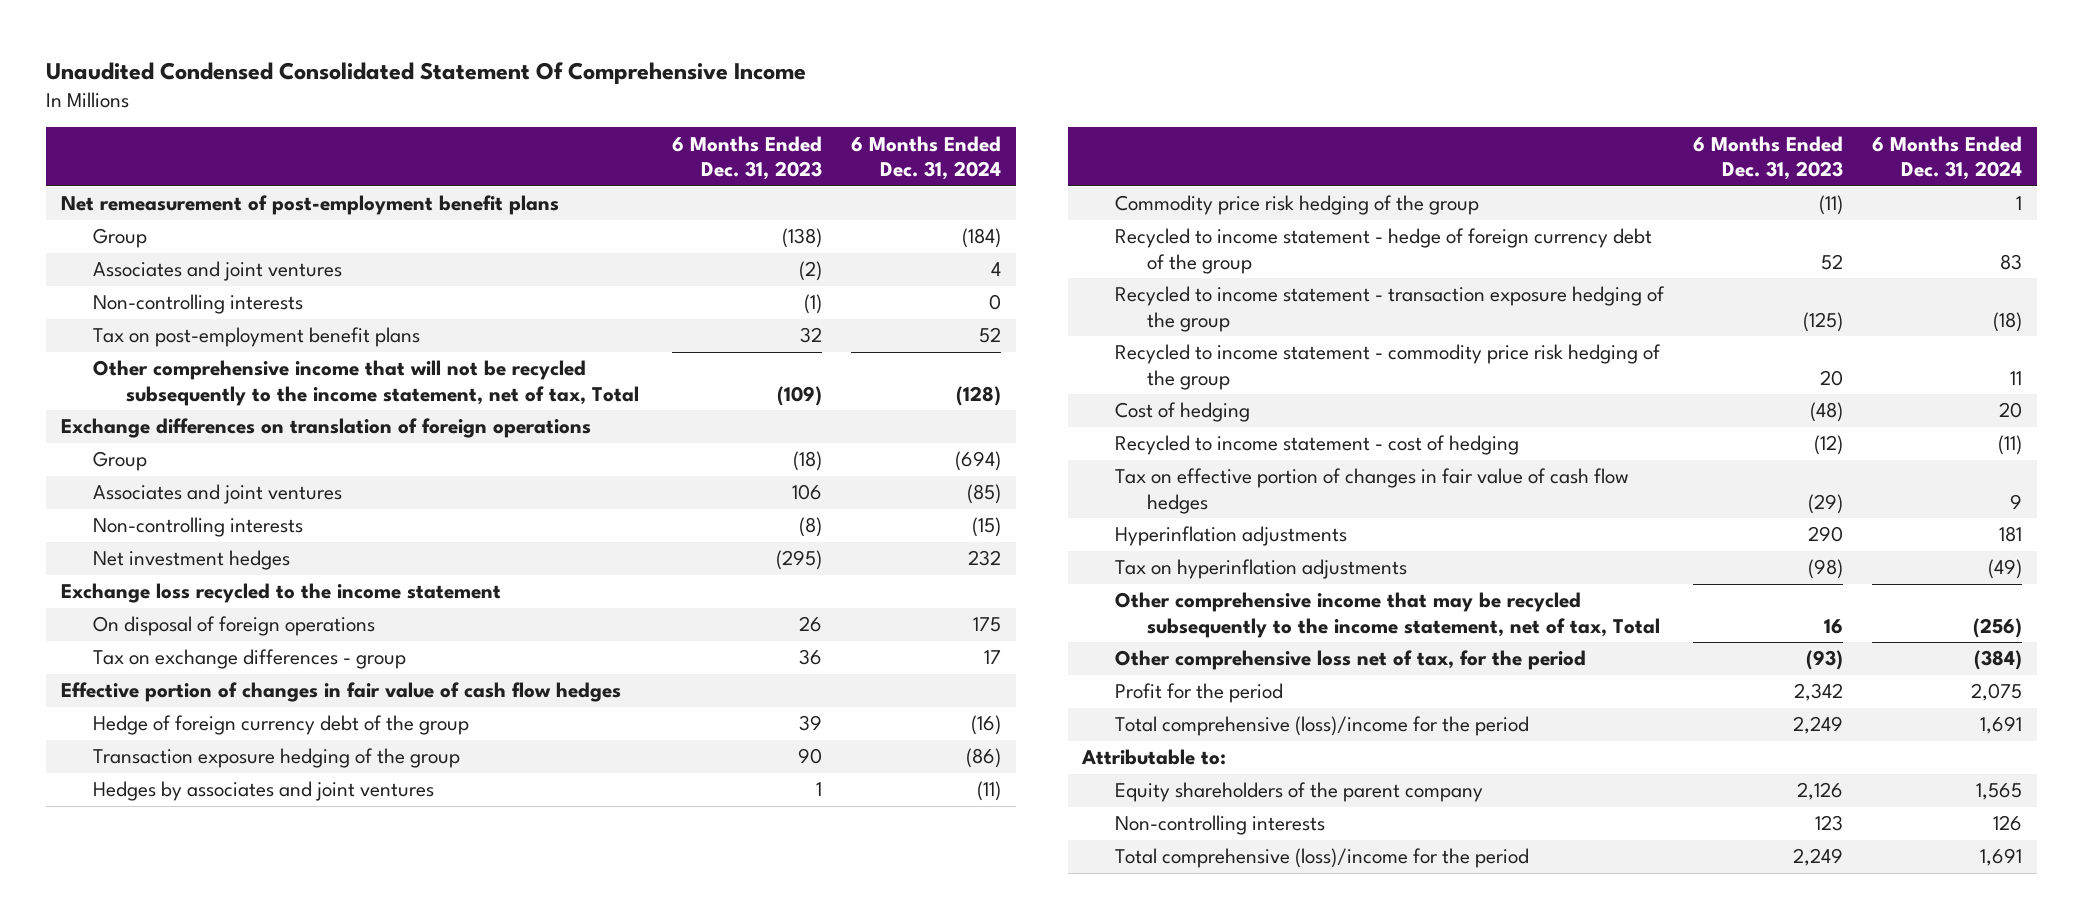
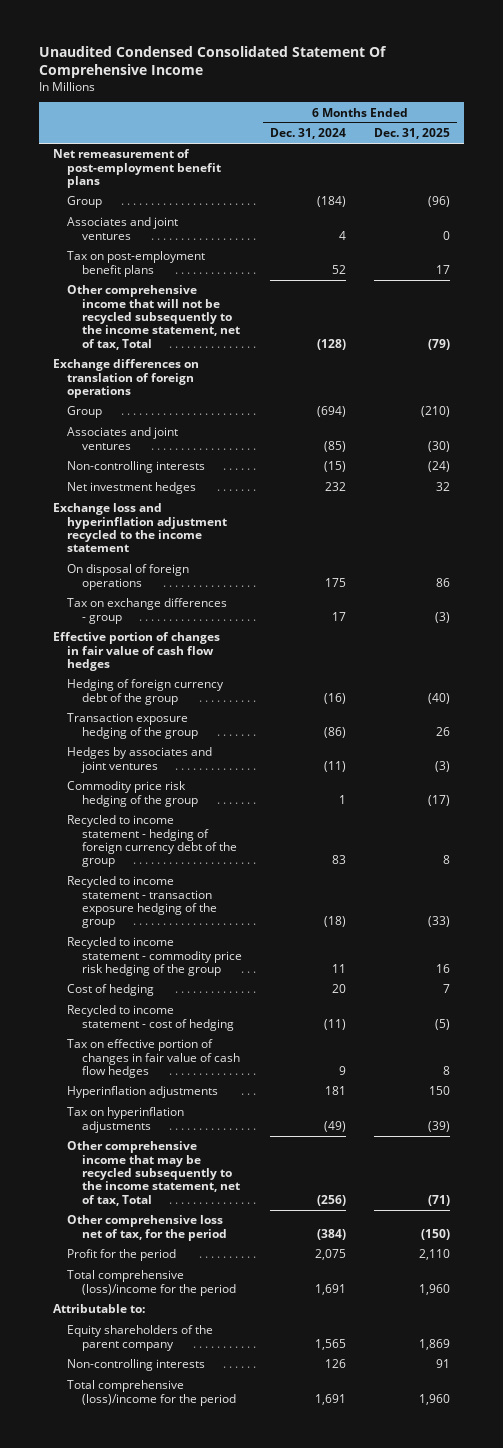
- | 6 Months Ended Dec. 31, 2023 | 6 Months Ended Dec. 31, 2024
+ | 6 Months Ended Dec. 31, 2024 | 6 Months Ended Dec. 31, 2025
- Non-controlling interests | (1) | 0
- Exchange loss recycled to the income statement
+ Exchange loss and hyperinflation adjustment recycled to the income statement
- Hedge of foreign currency debt of the group | 39 | (16)
+ Hedging of foreign currency debt of the group | (16) | (40)
- Recycled to income statement - hedge of foreign currency debt of the group | 52 | 83
+ Recycled to income statement - hedging of foreign currency debt of the group | 83 | 8

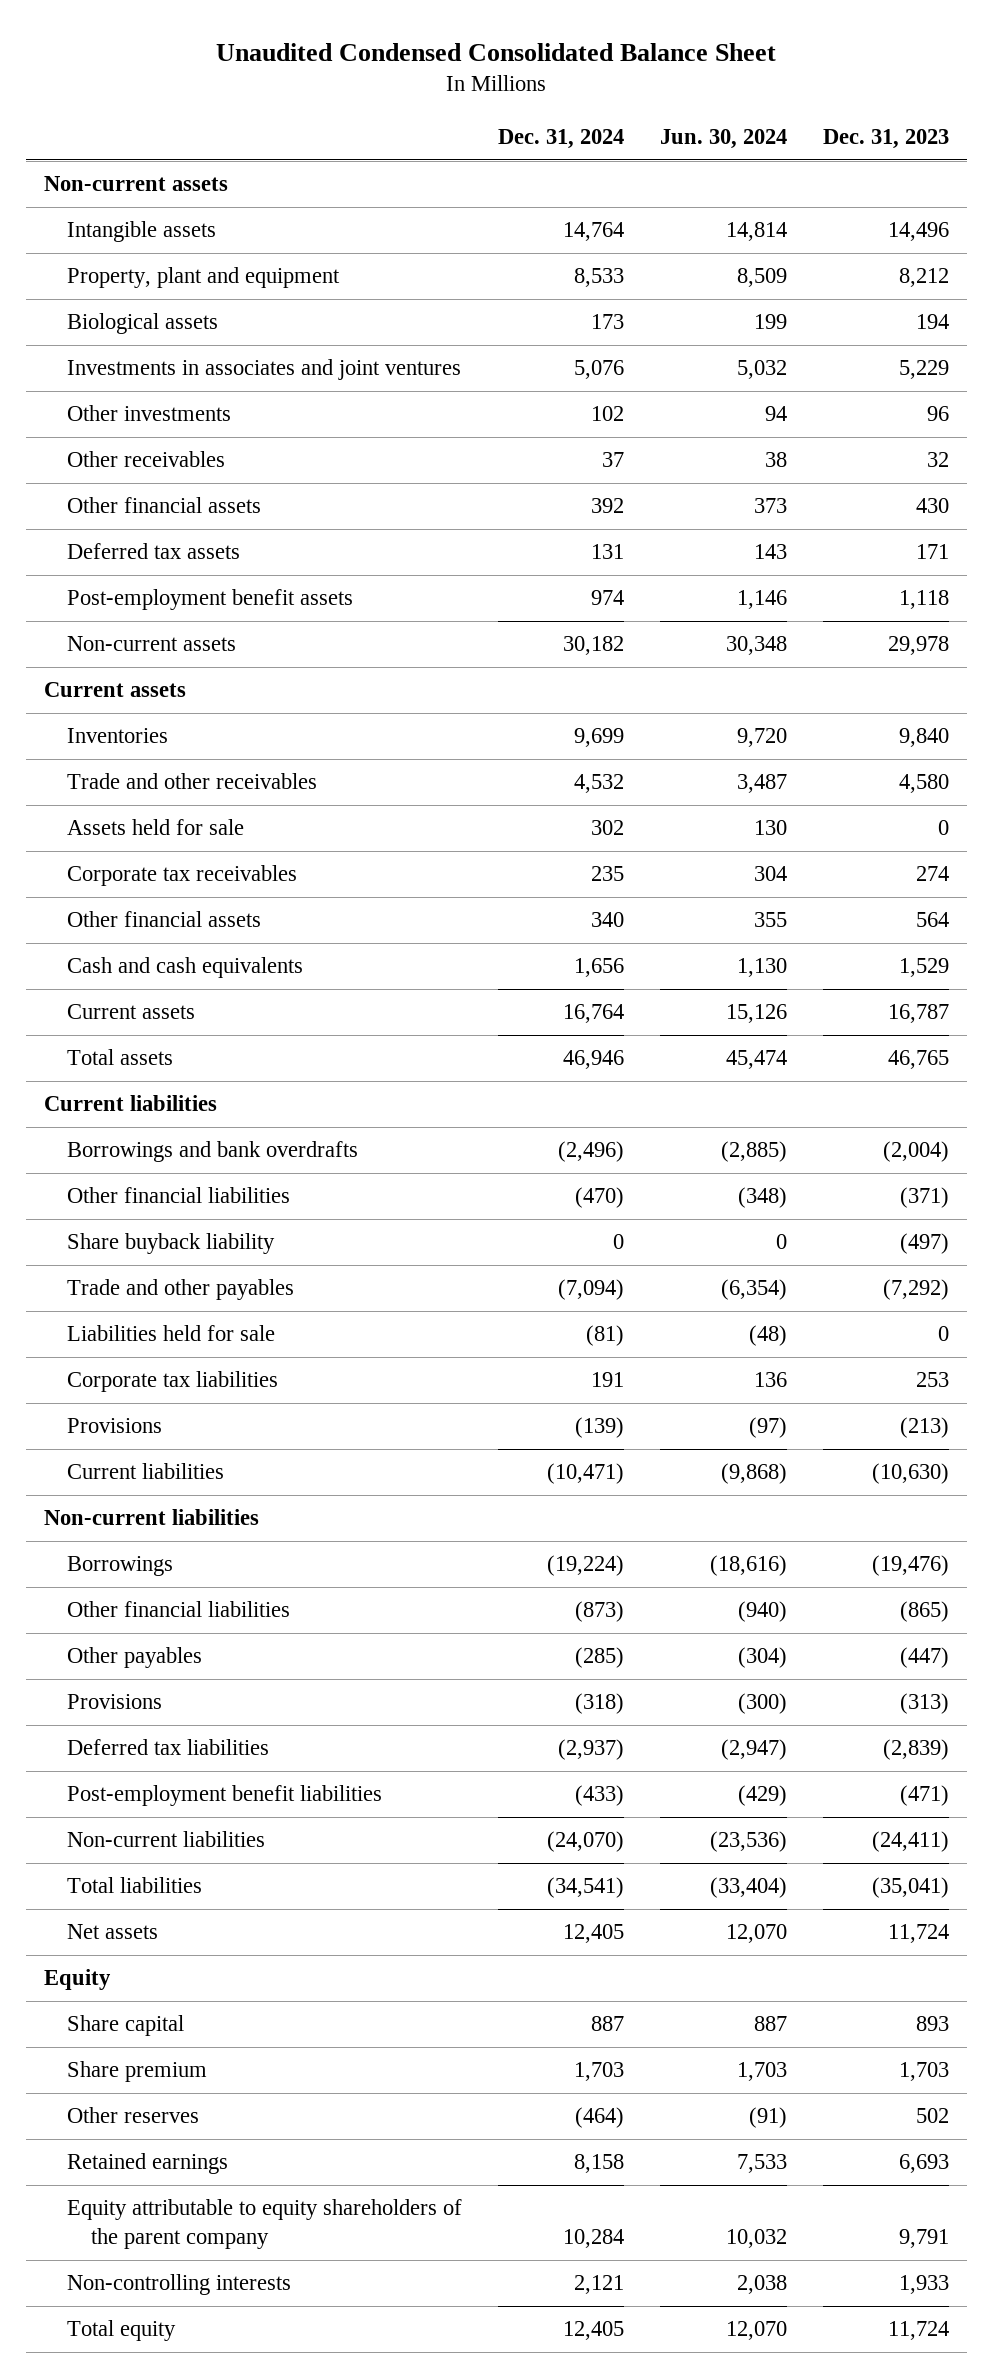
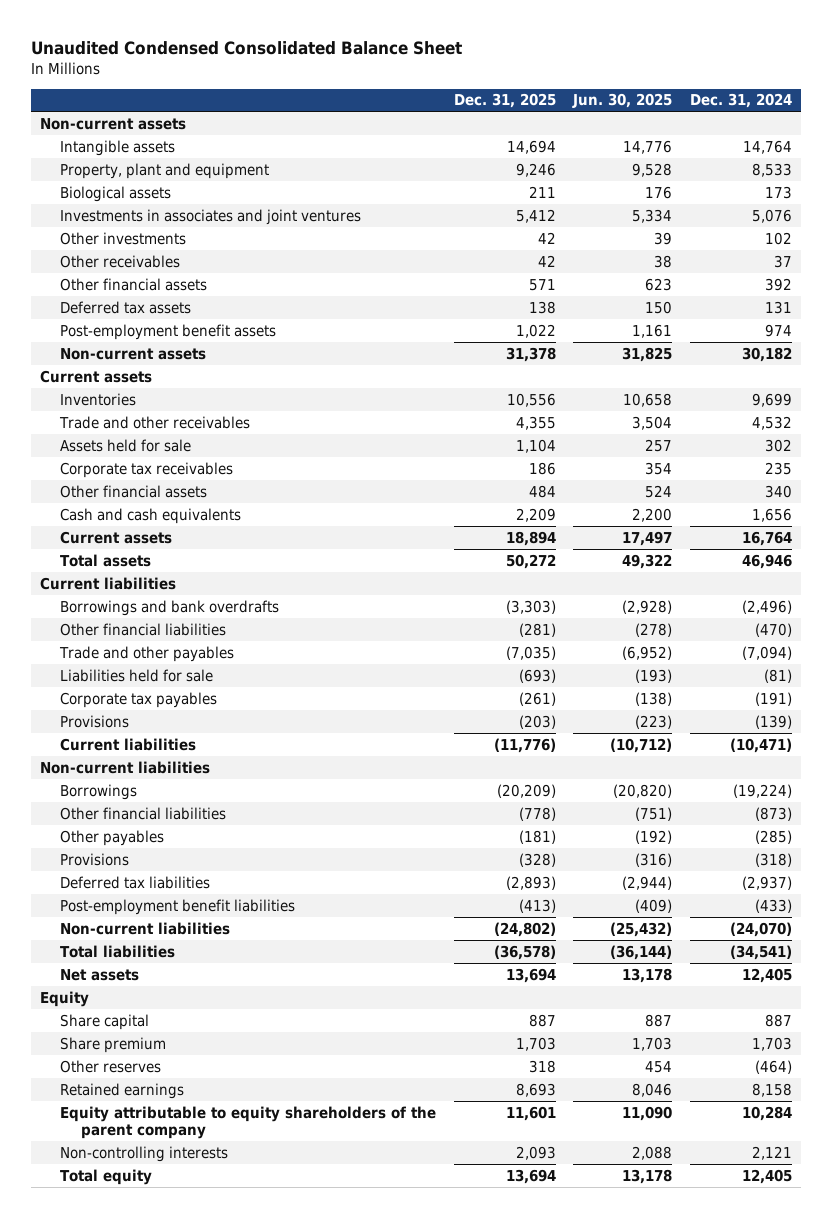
- | Dec. 31, 2024 | Jun. 30, 2024 | Dec. 31, 2023
+ | Dec. 31, 2025 | Jun. 30, 2025 | Dec. 31, 2024
- Share buyback liability | 0 | 0 | (497)
- Corporate tax liabilities | 191 | 136 | 253
+ Corporate tax payables | (261) | (138) | (191)

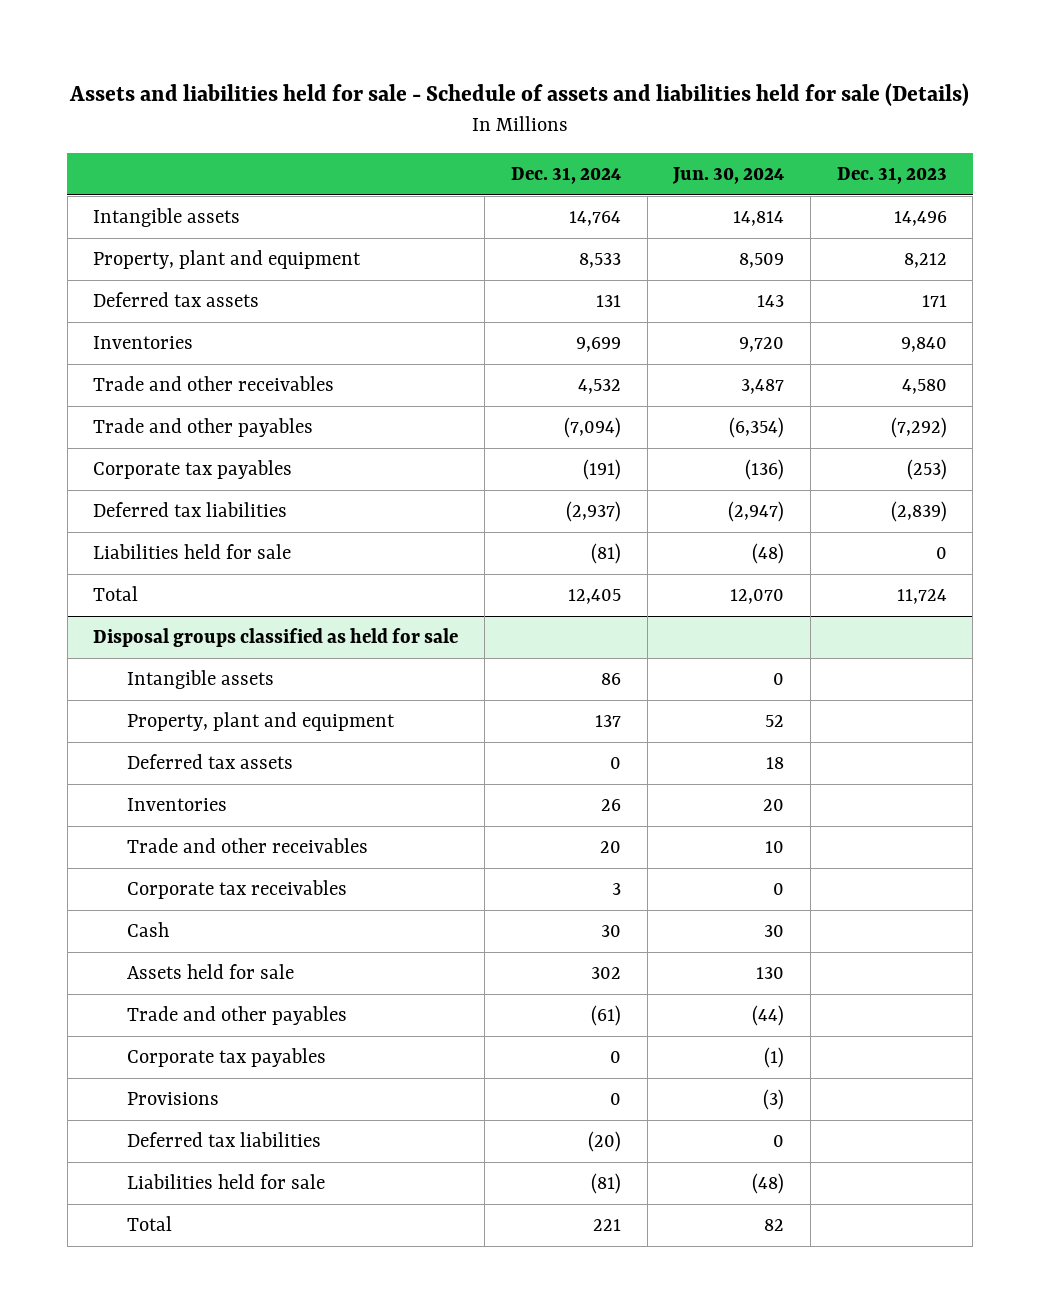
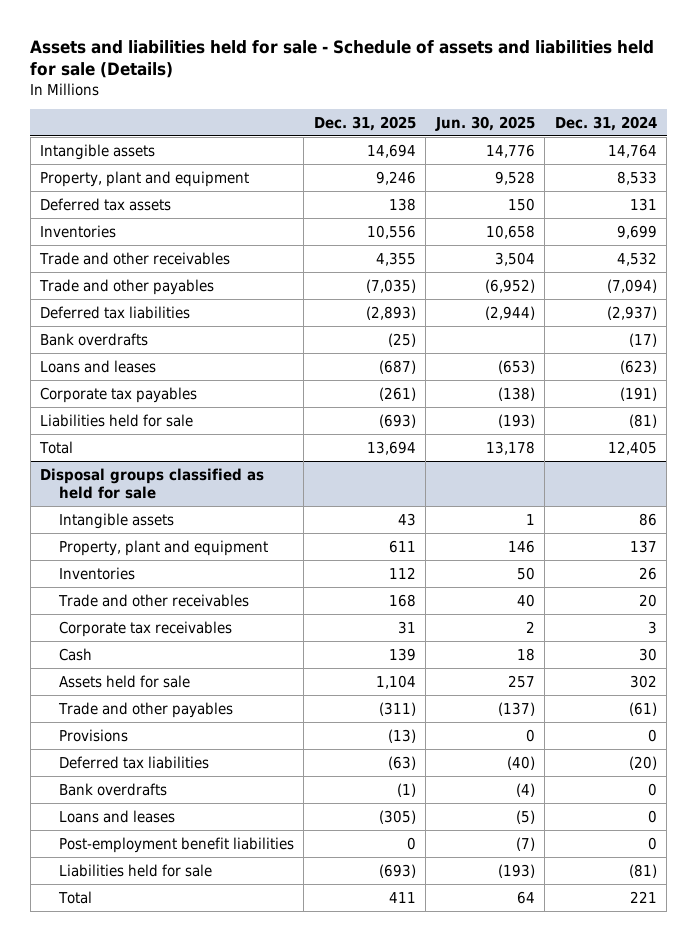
- | Dec. 31, 2024 | Jun. 30, 2024 | Dec. 31, 2023
+ | Dec. 31, 2025 | Jun. 30, 2025 | Dec. 31, 2024
+ Bank overdrafts | (25) | | (17)
+ Loans and leases | (687) | (653) | (623)
moved down: Corporate tax payables | (261) | (138) | (191)
@ Disposal groups classified as held for sale
- Deferred tax assets | 0 | 18 |
- Corporate tax payables | 0 | (1) |
+ Bank overdrafts | (1) | (4) | 0
+ Loans and leases | (305) | (5) | 0
+ Post-employment benefit liabilities | 0 | (7) | 0

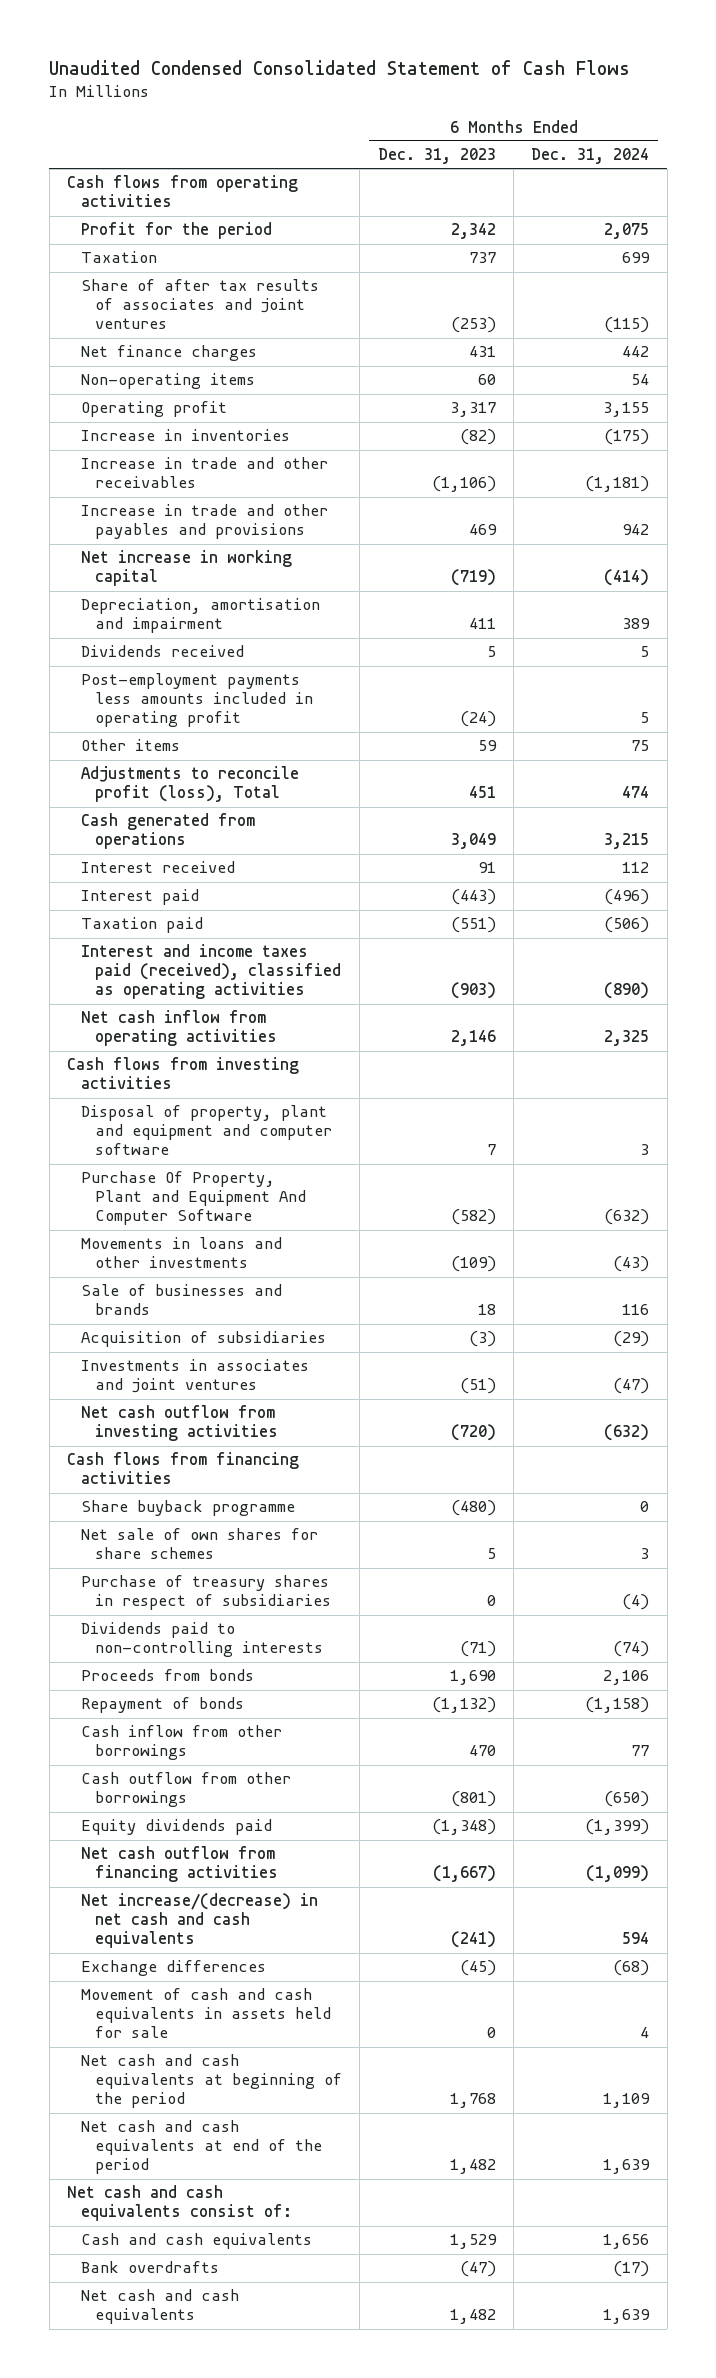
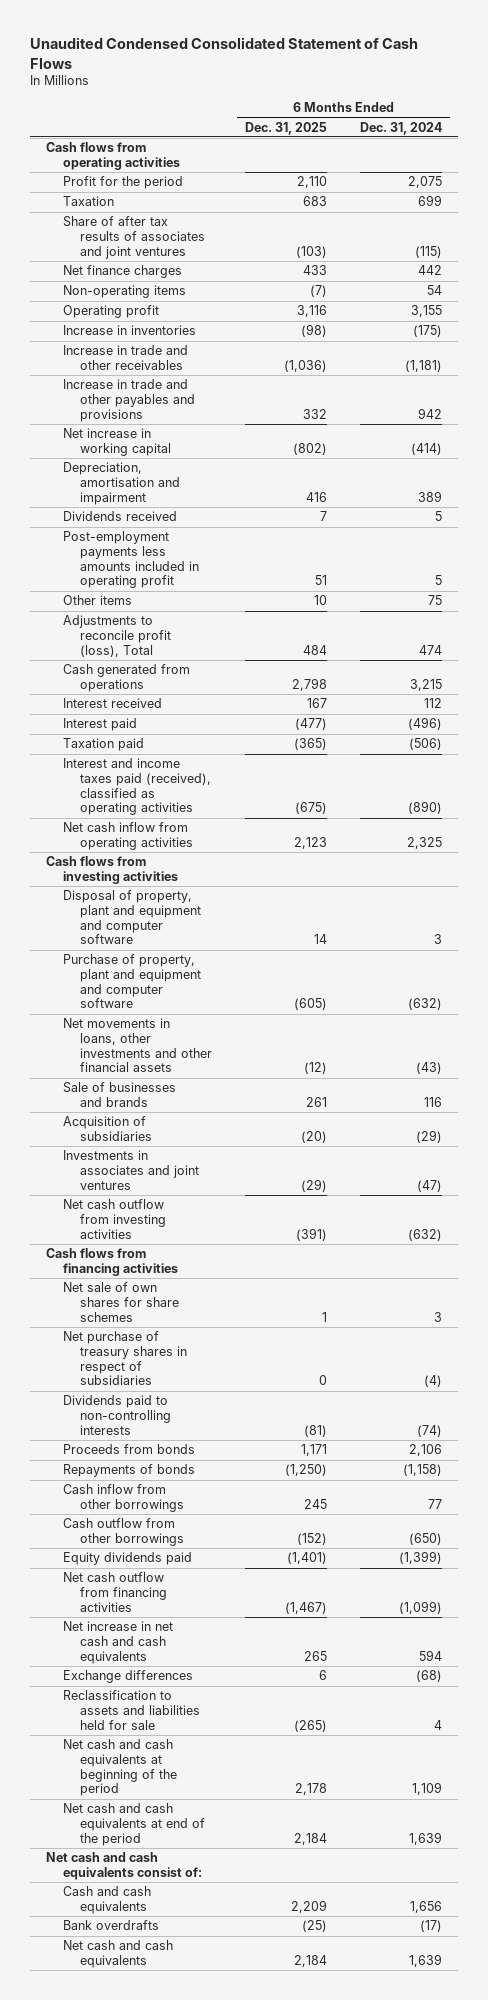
- | 6 Months Ended Dec. 31, 2023 | 6 Months Ended Dec. 31, 2024
+ | 6 Months Ended Dec. 31, 2025 | 6 Months Ended Dec. 31, 2024
- Purchase Of Property, Plant and Equipment And Computer Software | (582) | (632)
- Movements in loans and other investments | (109) | (43)
+ Purchase of property, plant and equipment and computer software | (605) | (632)
+ Net movements in loans, other investments and other financial assets | (12) | (43)
- Share buyback programme | (480) | 0
- Purchase of treasury shares in respect of subsidiaries | 0 | (4)
+ Net purchase of treasury shares in respect of subsidiaries | 0 | (4)
- Repayment of bonds | (1,132) | (1,158)
+ Repayments of bonds | (1,250) | (1,158)
- Net increase/(decrease) in net cash and cash equivalents | (241) | 594
+ Net increase in net cash and cash equivalents | 265 | 594
- Movement of cash and cash equivalents in assets held for sale | 0 | 4
+ Reclassification to assets and liabilities held for sale | (265) | 4

